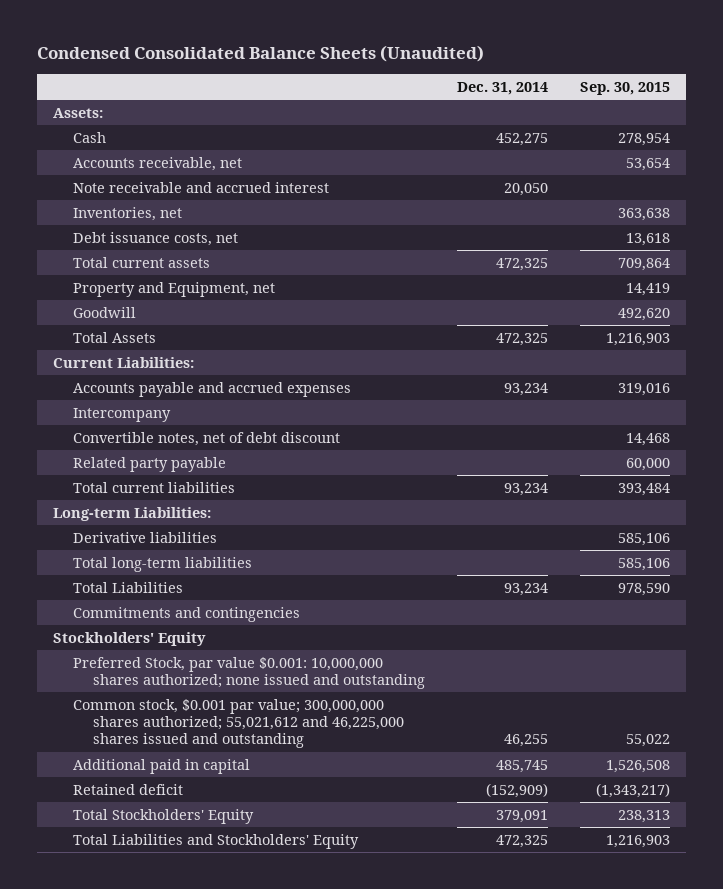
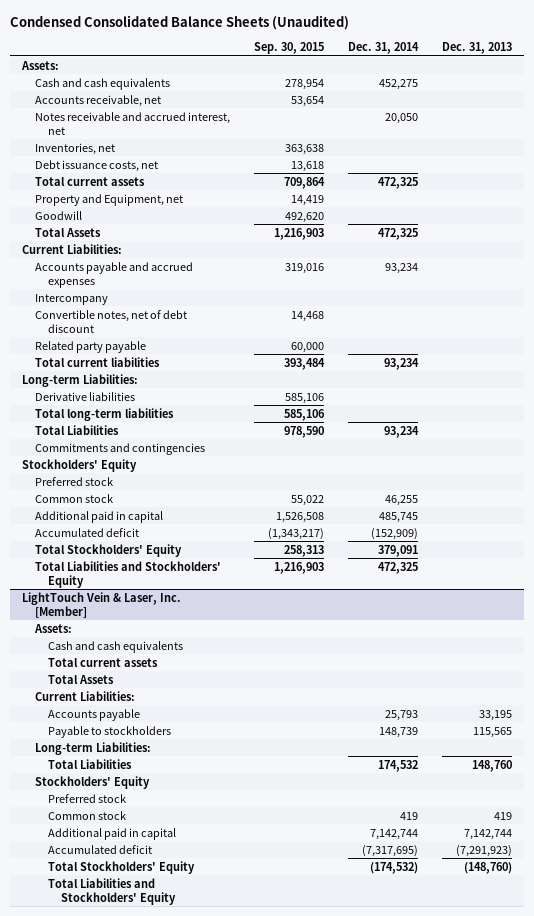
- | Dec. 31, 2014 | Sep. 30, 2015
+ | Sep. 30, 2015 | Dec. 31, 2014 | Dec. 31, 2013
- Cash | 452,275 | 278,954
+ Cash and cash equivalents | 278,954 | 452,275 |
- Note receivable and accrued interest | 20,050 |
+ Notes receivable and accrued interest, net | | 20,050 |
- Preferred Stock, par value $0.001: 10,000,000 shares authorized; none issued and outstanding
- Common stock, $0.001 par value; 300,000,000 shares authorized; 55,021,612 and 46,225,000 shares issued and outstanding | 46,255 | 55,022
+ Preferred stock
+ Common stock | 55,022 | 46,255 |
- Retained deficit | (152,909) | (1,343,217)
- Total Stockholders' Equity | 379,091 | 238,313
+ Accumulated deficit | (1,343,217) | (152,909) |
+ Total Stockholders' Equity | 258,313 | 379,091 |
+ LightTouch Vein & Laser, Inc. [Member]
+ Assets:
+ Cash and cash equivalents
+ Total current assets
+ Total Assets
+ Current Liabilities:
+ Accounts payable | | 25,793 | 33,195
+ Payable to stockholders | | 148,739 | 115,565
+ Long-term Liabilities:
+ Total Liabilities | | 174,532 | 148,760
+ Stockholders' Equity
+ Preferred stock
+ Common stock | | 419 | 419
+ Additional paid in capital | | 7,142,744 | 7,142,744
+ Accumulated deficit | | (7,317,695) | (7,291,923)
+ Total Stockholders' Equity | | (174,532) | (148,760)
+ Total Liabilities and Stockholders' Equity

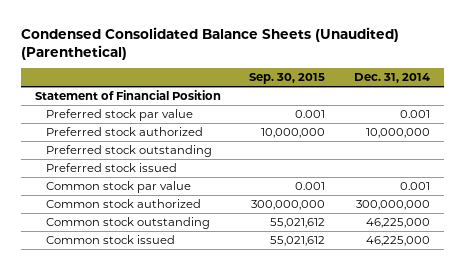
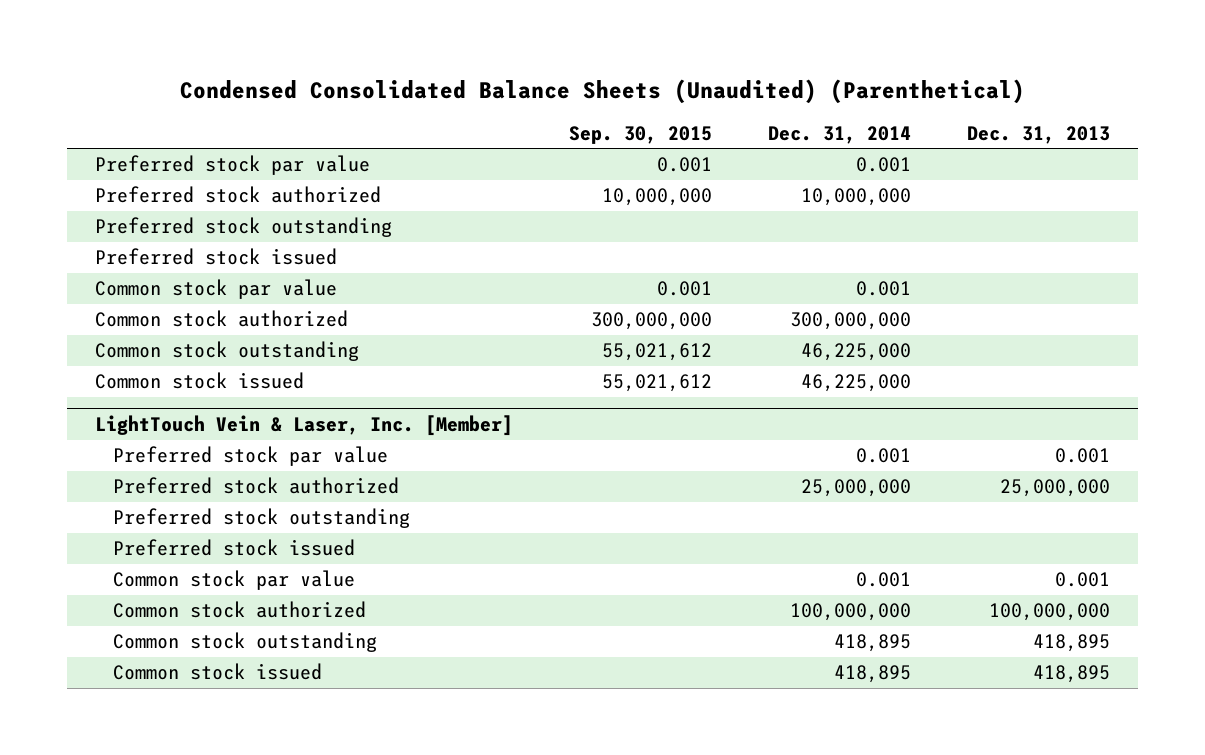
- | Sep. 30, 2015 | Dec. 31, 2014
+ | Sep. 30, 2015 | Dec. 31, 2014 | Dec. 31, 2013
- Statement of Financial Position
+ LightTouch Vein & Laser, Inc. [Member]
+ Preferred stock par value | | 0.001 | 0.001
+ Preferred stock authorized | | 25,000,000 | 25,000,000
+ Preferred stock outstanding
+ Preferred stock issued
+ Common stock par value | | 0.001 | 0.001
+ Common stock authorized | | 100,000,000 | 100,000,000
+ Common stock outstanding | | 418,895 | 418,895
+ Common stock issued | | 418,895 | 418,895

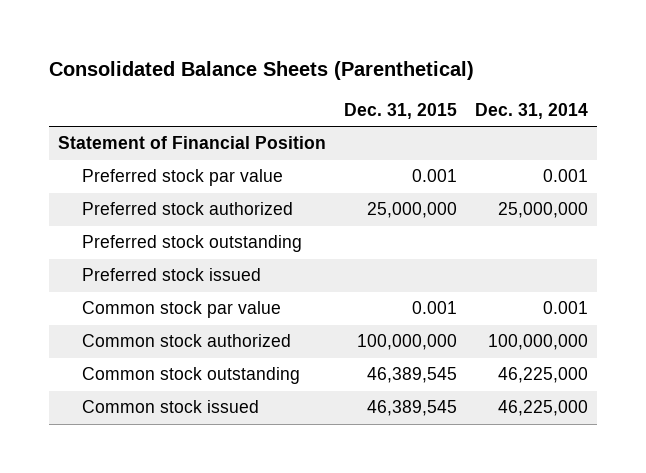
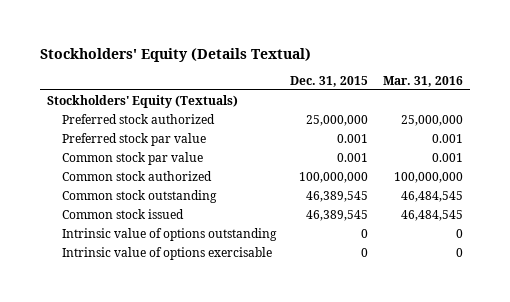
- Consolidated Balance Sheets (Parenthetical)
+ Stockholders' Equity (Details Textual)
- | Dec. 31, 2015 | Dec. 31, 2014
+ | Dec. 31, 2015 | Mar. 31, 2016
- Statement of Financial Position
+ Stockholders' Equity (Textuals)
- Preferred stock outstanding
- Preferred stock issued
moved down: Preferred stock par value | 0.001 | 0.001
+ Intrinsic value of options outstanding | 0 | 0
+ Intrinsic value of options exercisable | 0 | 0

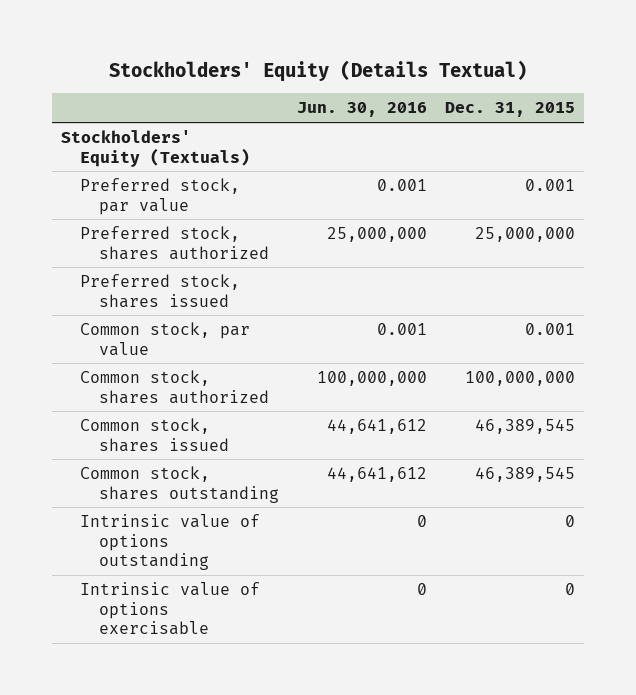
- | Dec. 31, 2015 | Mar. 31, 2016
+ | Jun. 30, 2016 | Dec. 31, 2015
- Preferred stock authorized | 25,000,000 | 25,000,000
- Preferred stock par value | 0.001 | 0.001
- Common stock par value | 0.001 | 0.001
- Common stock authorized | 100,000,000 | 100,000,000
- Common stock outstanding | 46,389,545 | 46,484,545
- Common stock issued | 46,389,545 | 46,484,545
+ Preferred stock, par value | 0.001 | 0.001
+ Preferred stock, shares authorized | 25,000,000 | 25,000,000
+ Preferred stock, shares issued
+ Common stock, par value | 0.001 | 0.001
+ Common stock, shares authorized | 100,000,000 | 100,000,000
+ Common stock, shares issued | 44,641,612 | 46,389,545
+ Common stock, shares outstanding | 44,641,612 | 46,389,545

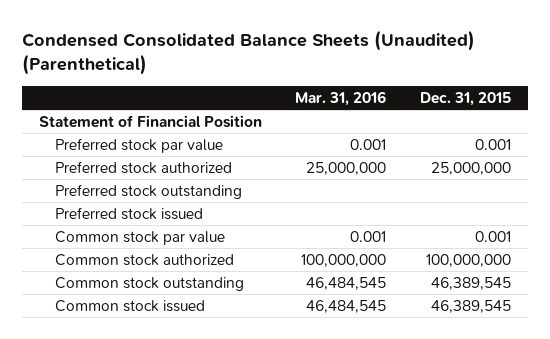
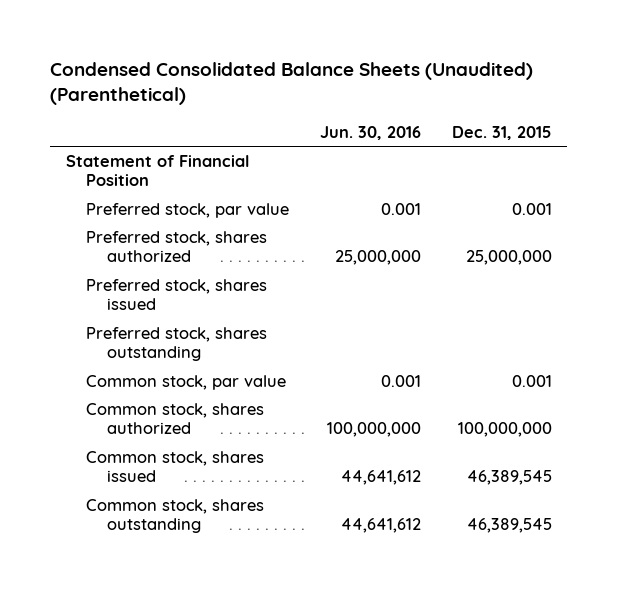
- | Mar. 31, 2016 | Dec. 31, 2015
+ | Jun. 30, 2016 | Dec. 31, 2015
- Preferred stock par value | 0.001 | 0.001
- Preferred stock authorized | 25,000,000 | 25,000,000
- Preferred stock outstanding
- Preferred stock issued
- Common stock par value | 0.001 | 0.001
- Common stock authorized | 100,000,000 | 100,000,000
- Common stock outstanding | 46,484,545 | 46,389,545
- Common stock issued | 46,484,545 | 46,389,545
+ Preferred stock, par value | 0.001 | 0.001
+ Preferred stock, shares authorized | 25,000,000 | 25,000,000
+ Preferred stock, shares issued
+ Preferred stock, shares outstanding
+ Common stock, par value | 0.001 | 0.001
+ Common stock, shares authorized | 100,000,000 | 100,000,000
+ Common stock, shares issued | 44,641,612 | 46,389,545
+ Common stock, shares outstanding | 44,641,612 | 46,389,545

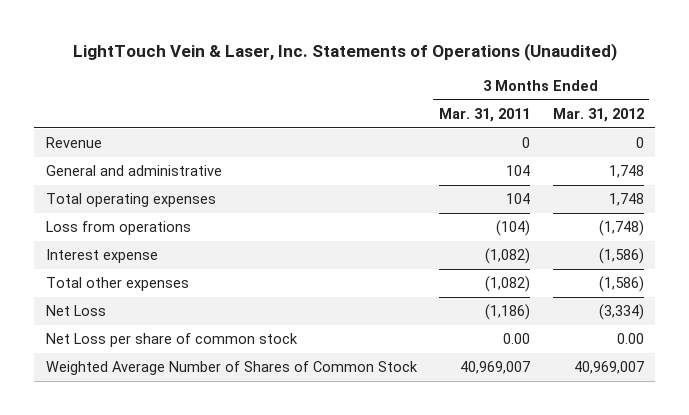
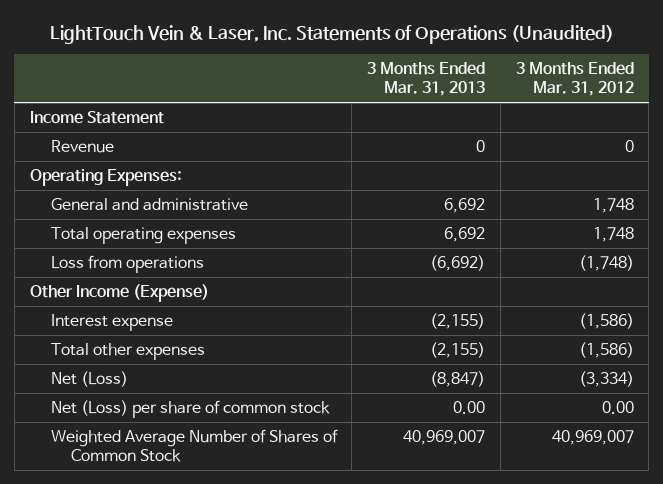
- | 3 Months Ended Mar. 31, 2011 | 3 Months Ended Mar. 31, 2012
+ | 3 Months Ended Mar. 31, 2013 | 3 Months Ended Mar. 31, 2012
+ Income Statement
+ Operating Expenses:
+ Other Income (Expense)
- Net Loss | (1,186) | (3,334)
- Net Loss per share of common stock | 0.00 | 0.00
+ Net (Loss) | (8,847) | (3,334)
+ Net (Loss) per share of common stock | 0.00 | 0.00

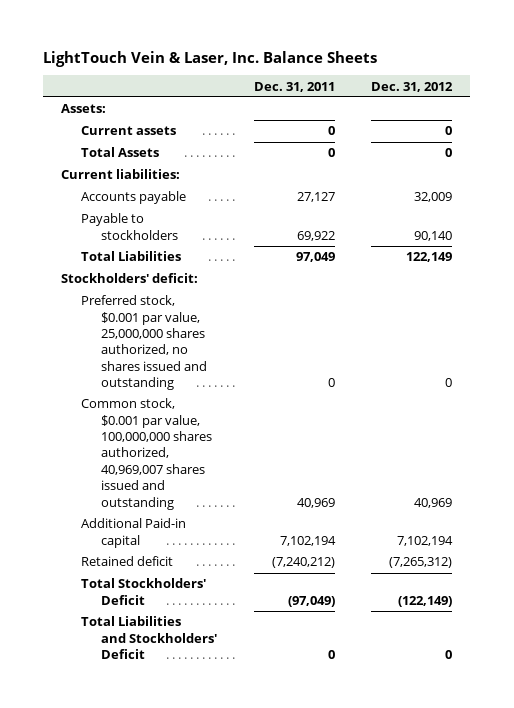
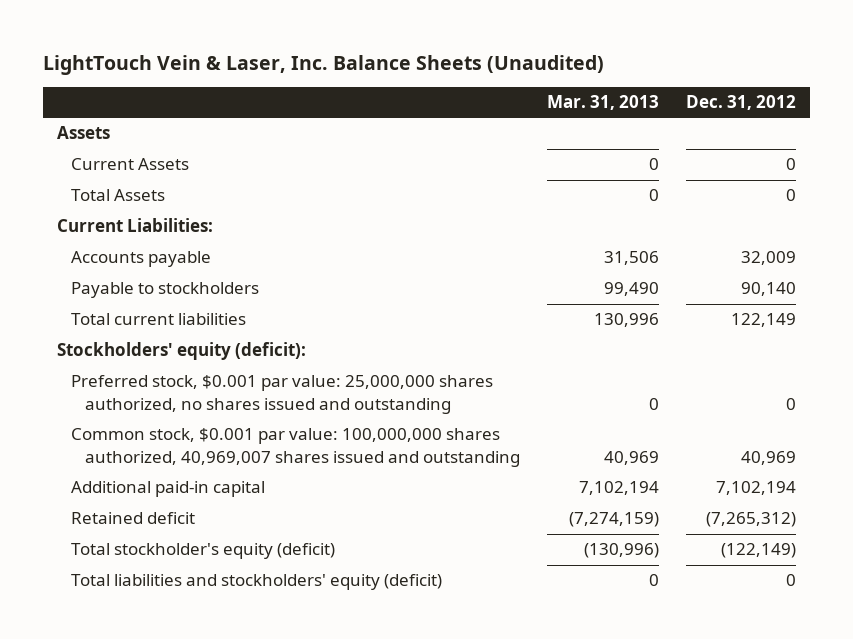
- LightTouch Vein & Laser, Inc. Balance Sheets
+ LightTouch Vein & Laser, Inc. Balance Sheets (Unaudited)
- | Dec. 31, 2011 | Dec. 31, 2012
+ | Mar. 31, 2013 | Dec. 31, 2012
- Assets:
- Current assets | 0 | 0
+ Assets
+ Current Assets | 0 | 0
- Current liabilities:
+ Current Liabilities:
- Total Liabilities | 97,049 | 122,149
- Stockholders' deficit:
- Preferred stock, $0.001 par value, 25,000,000 shares authorized, no shares issued and outstanding | 0 | 0
- Common stock, $0.001 par value, 100,000,000 shares authorized, 40,969,007 shares issued and outstanding | 40,969 | 40,969
- Additional Paid-in capital | 7,102,194 | 7,102,194
+ Total current liabilities | 130,996 | 122,149
+ Stockholders' equity (deficit):
+ Preferred stock, $0.001 par value: 25,000,000 shares authorized, no shares issued and outstanding | 0 | 0
+ Common stock, $0.001 par value: 100,000,000 shares authorized, 40,969,007 shares issued and outstanding | 40,969 | 40,969
+ Additional paid-in capital | 7,102,194 | 7,102,194
- Total Stockholders' Deficit | (97,049) | (122,149)
- Total Liabilities and Stockholders' Deficit | 0 | 0
+ Total stockholder's equity (deficit) | (130,996) | (122,149)
+ Total liabilities and stockholders' equity (deficit) | 0 | 0

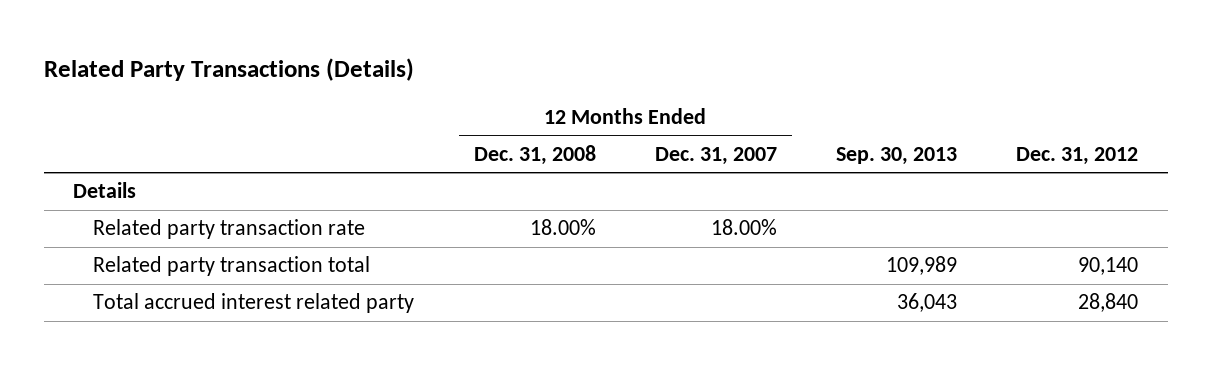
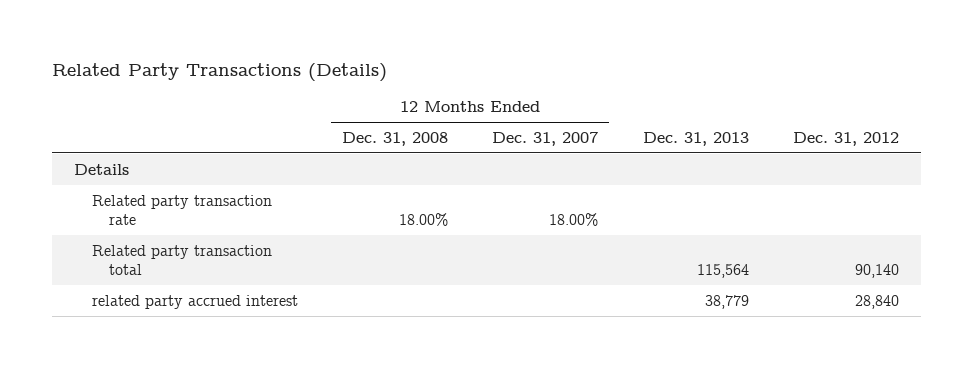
- | 12 Months Ended Dec. 31, 2008 | 12 Months Ended Dec. 31, 2007 | Sep. 30, 2013 | Dec. 31, 2012
+ | 12 Months Ended Dec. 31, 2008 | 12 Months Ended Dec. 31, 2007 | Dec. 31, 2013 | Dec. 31, 2012
- Total accrued interest related party | | | 36,043 | 28,840
+ related party accrued interest | | | 38,779 | 28,840

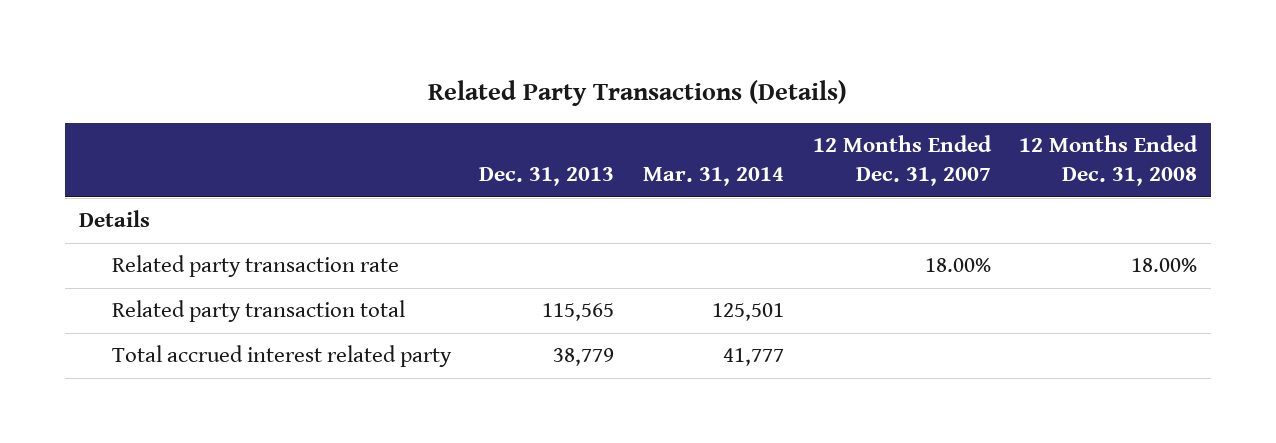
- | 12 Months Ended Dec. 31, 2008 | 12 Months Ended Dec. 31, 2007 | Dec. 31, 2013 | Dec. 31, 2012
+ | Dec. 31, 2013 | Mar. 31, 2014 | 12 Months Ended Dec. 31, 2007 | 12 Months Ended Dec. 31, 2008
- Related party transaction total | | | 115,564 | 90,140
- related party accrued interest | | | 38,779 | 28,840
+ Related party transaction total | 115,565 | 125,501 | |
+ Total accrued interest related party | 38,779 | 41,777 | |

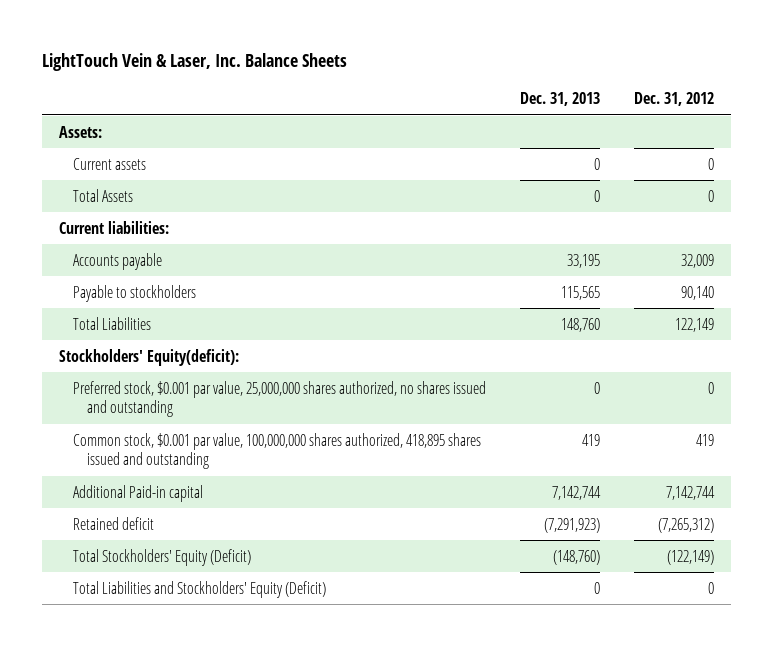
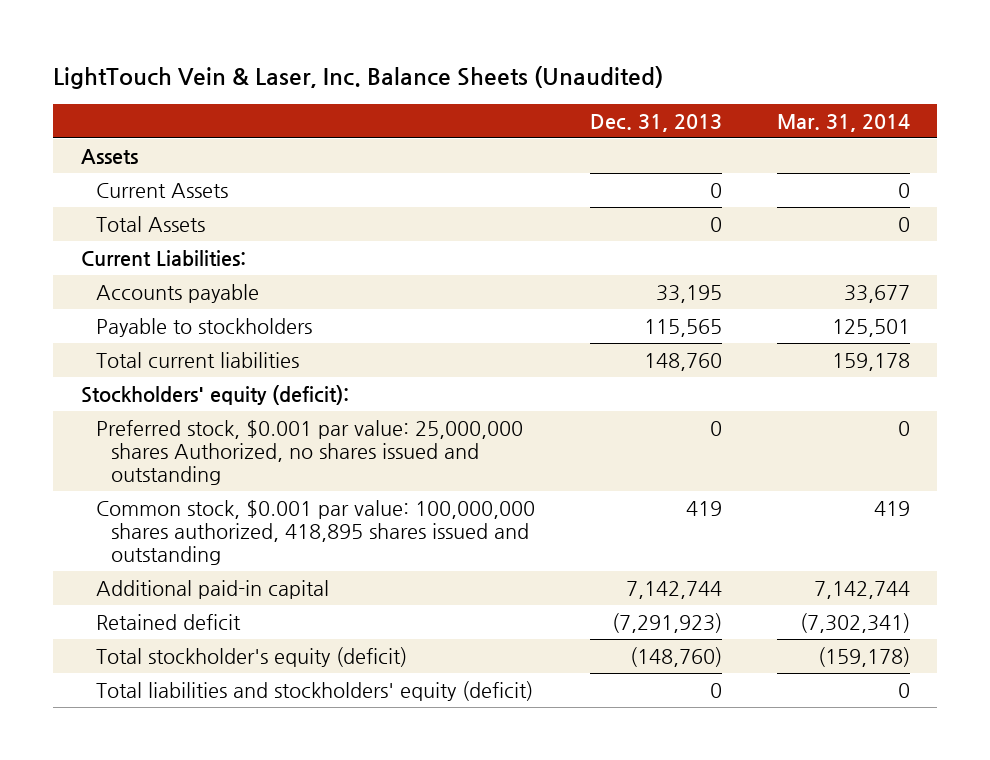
- LightTouch Vein & Laser, Inc. Balance Sheets
+ LightTouch Vein & Laser, Inc. Balance Sheets (Unaudited)
- | Dec. 31, 2013 | Dec. 31, 2012
+ | Dec. 31, 2013 | Mar. 31, 2014
- Assets:
- Current assets | 0 | 0
+ Assets
+ Current Assets | 0 | 0
- Current liabilities:
+ Current Liabilities:
- Total Liabilities | 148,760 | 122,149
- Stockholders' Equity(deficit):
- Preferred stock, $0.001 par value, 25,000,000 shares authorized, no shares issued and outstanding | 0 | 0
- Common stock, $0.001 par value, 100,000,000 shares authorized, 418,895 shares issued and outstanding | 419 | 419
- Additional Paid-in capital | 7,142,744 | 7,142,744
+ Total current liabilities | 148,760 | 159,178
+ Stockholders' equity (deficit):
+ Preferred stock, $0.001 par value: 25,000,000 shares Authorized, no shares issued and outstanding | 0 | 0
+ Common stock, $0.001 par value: 100,000,000 shares authorized, 418,895 shares issued and outstanding | 419 | 419
+ Additional paid-in capital | 7,142,744 | 7,142,744
- Total Stockholders' Equity (Deficit) | (148,760) | (122,149)
- Total Liabilities and Stockholders' Equity (Deficit) | 0 | 0
+ Total stockholder's equity (deficit) | (148,760) | (159,178)
+ Total liabilities and stockholders' equity (deficit) | 0 | 0

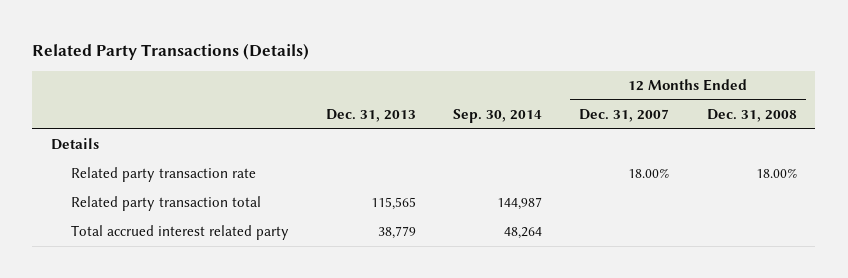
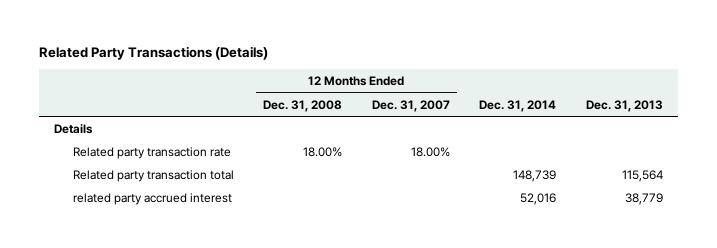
- | Dec. 31, 2013 | Sep. 30, 2014 | 12 Months Ended Dec. 31, 2007 | 12 Months Ended Dec. 31, 2008
+ | 12 Months Ended Dec. 31, 2008 | 12 Months Ended Dec. 31, 2007 | Dec. 31, 2014 | Dec. 31, 2013
- Related party transaction total | 115,565 | 144,987 | |
- Total accrued interest related party | 38,779 | 48,264 | |
+ Related party transaction total | | | 148,739 | 115,564
+ related party accrued interest | | | 52,016 | 38,779

